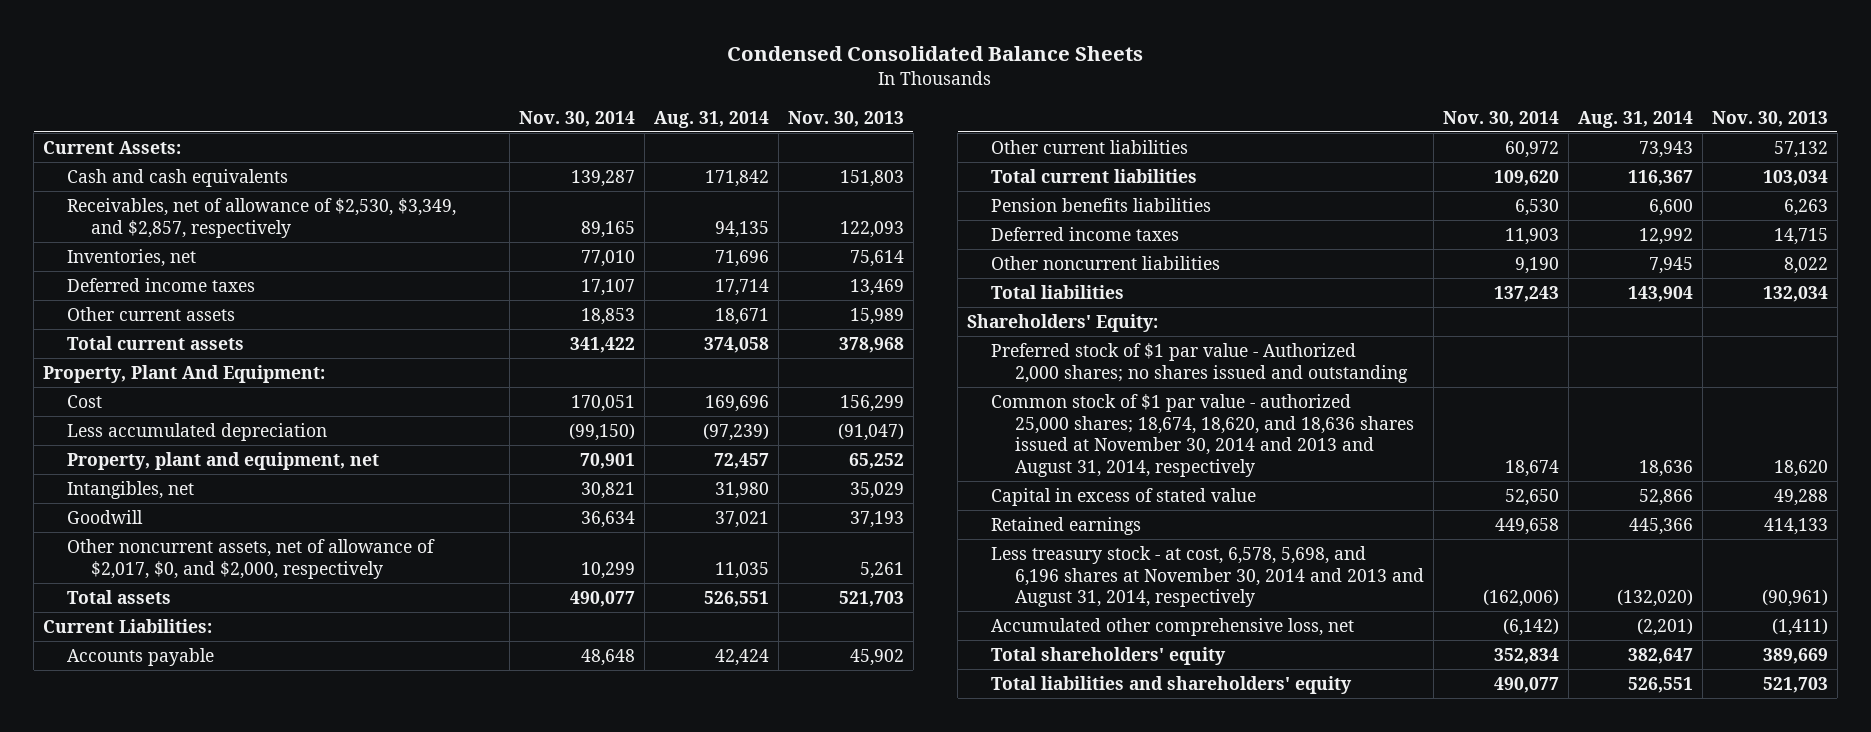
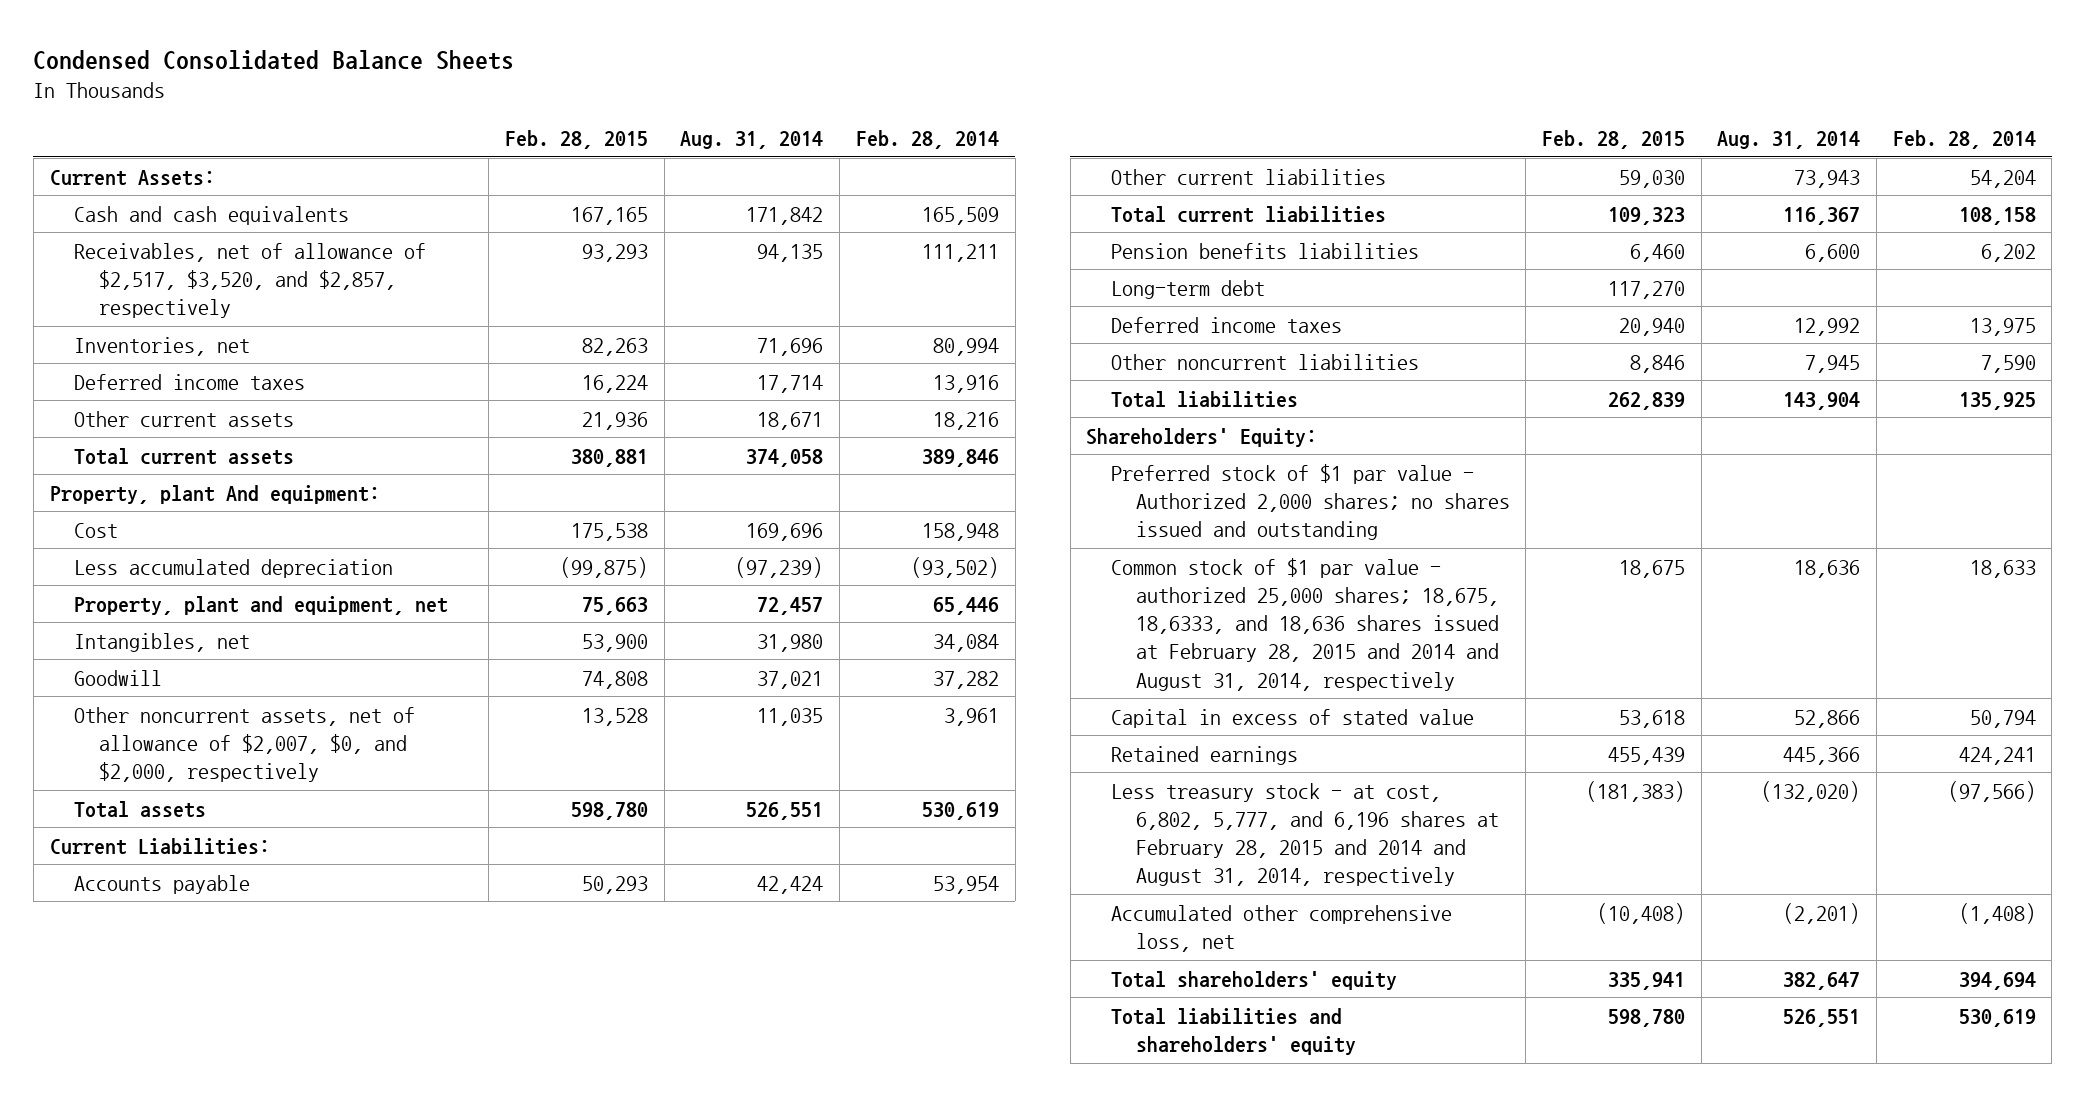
- | Nov. 30, 2014 | Aug. 31, 2014 | Nov. 30, 2013
+ | Feb. 28, 2015 | Aug. 31, 2014 | Feb. 28, 2014
- Receivables, net of allowance of $2,530, $3,349, and $2,857, respectively | 89,165 | 94,135 | 122,093
+ Receivables, net of allowance of $2,517, $3,520, and $2,857, respectively | 93,293 | 94,135 | 111,211
- Property, Plant And Equipment:
+ Property, plant And equipment:
- Other noncurrent assets, net of allowance of $2,017, $0, and $2,000, respectively | 10,299 | 11,035 | 5,261
+ Other noncurrent assets, net of allowance of $2,007, $0, and $2,000, respectively | 13,528 | 11,035 | 3,961
+ Long-term debt | 117,270 | |
- Common stock of $1 par value - authorized 25,000 shares; 18,674, 18,620, and 18,636 shares issued at November 30, 2014 and 2013 and August 31, 2014, respectively | 18,674 | 18,636 | 18,620
+ Common stock of $1 par value - authorized 25,000 shares; 18,675, 18,6333, and 18,636 shares issued at February 28, 2015 and 2014 and August 31, 2014, respectively | 18,675 | 18,636 | 18,633
- Less treasury stock - at cost, 6,578, 5,698, and 6,196 shares at November 30, 2014 and 2013 and August 31, 2014, respectively | (162,006) | (132,020) | (90,961)
+ Less treasury stock - at cost, 6,802, 5,777, and 6,196 shares at February 28, 2015 and 2014 and August 31, 2014, respectively | (181,383) | (132,020) | (97,566)

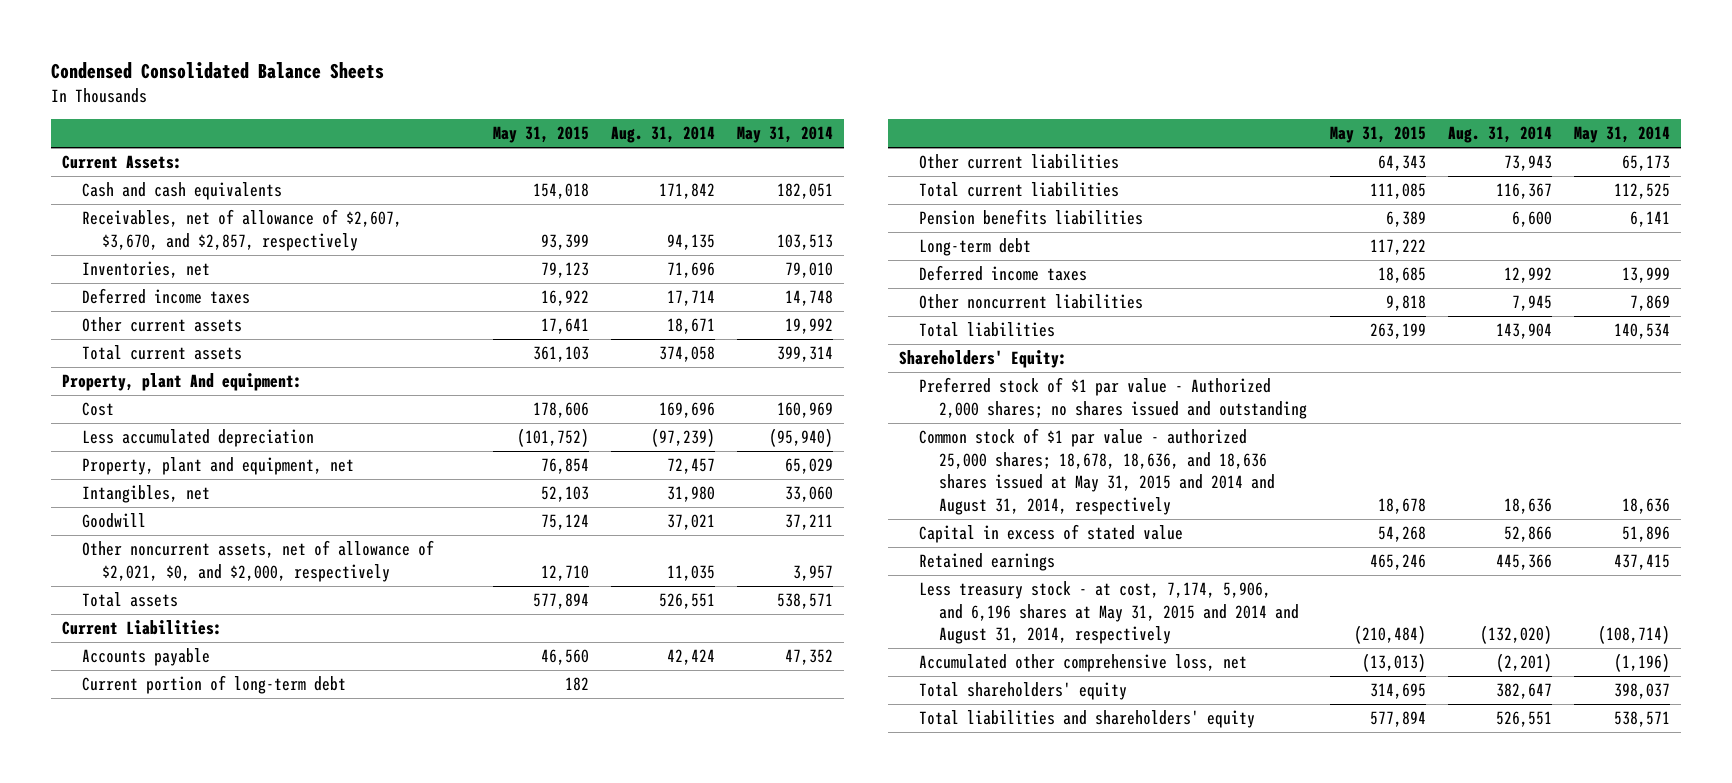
- | Feb. 28, 2015 | Aug. 31, 2014 | Feb. 28, 2014
+ | May 31, 2015 | Aug. 31, 2014 | May 31, 2014
- Receivables, net of allowance of $2,517, $3,520, and $2,857, respectively | 93,293 | 94,135 | 111,211
+ Receivables, net of allowance of $2,607, $3,670, and $2,857, respectively | 93,399 | 94,135 | 103,513
- Other noncurrent assets, net of allowance of $2,007, $0, and $2,000, respectively | 13,528 | 11,035 | 3,961
+ Other noncurrent assets, net of allowance of $2,021, $0, and $2,000, respectively | 12,710 | 11,035 | 3,957
+ Current portion of long-term debt | 182 | |
- Common stock of $1 par value - authorized 25,000 shares; 18,675, 18,6333, and 18,636 shares issued at February 28, 2015 and 2014 and August 31, 2014, respectively | 18,675 | 18,636 | 18,633
+ Common stock of $1 par value - authorized 25,000 shares; 18,678, 18,636, and 18,636 shares issued at May 31, 2015 and 2014 and August 31, 2014, respectively | 18,678 | 18,636 | 18,636
- Less treasury stock - at cost, 6,802, 5,777, and 6,196 shares at February 28, 2015 and 2014 and August 31, 2014, respectively | (181,383) | (132,020) | (97,566)
+ Less treasury stock - at cost, 7,174, 5,906, and 6,196 shares at May 31, 2015 and 2014 and August 31, 2014, respectively | (210,484) | (132,020) | (108,714)

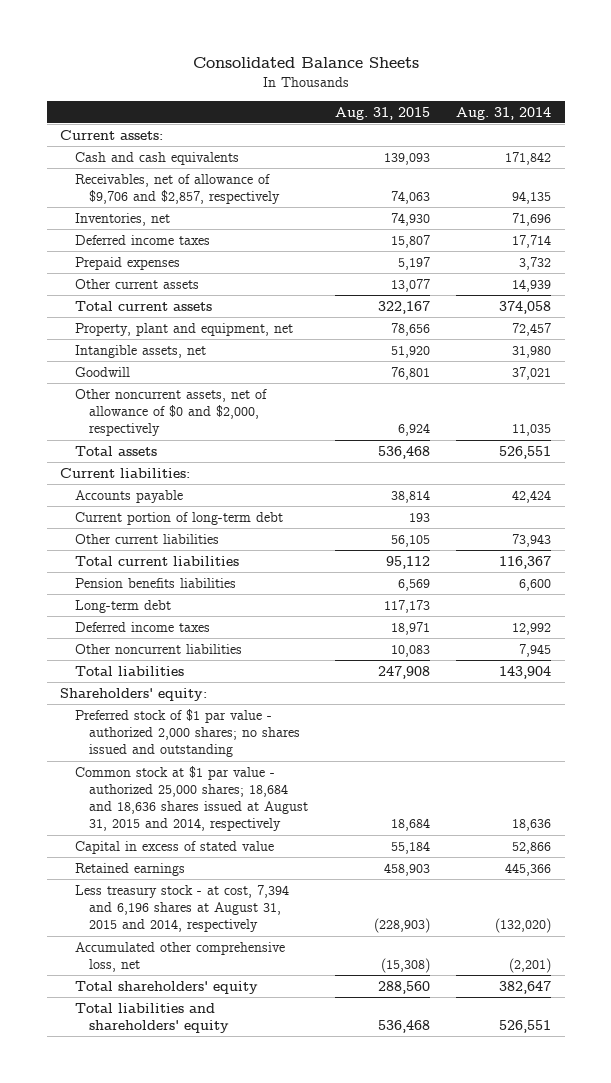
- Condensed Consolidated Balance Sheets
+ Consolidated Balance Sheets
- | May 31, 2015 | Aug. 31, 2014 | May 31, 2014
+ | Aug. 31, 2015 | Aug. 31, 2014
- Current Assets:
+ Current assets:
- Receivables, net of allowance of $2,607, $3,670, and $2,857, respectively | 93,399 | 94,135 | 103,513
+ Receivables, net of allowance of $9,706 and $2,857, respectively | 74,063 | 94,135
- Other current assets | 17,641 | 18,671 | 19,992
+ Prepaid expenses | 5,197 | 3,732
+ Other current assets | 13,077 | 14,939
- Property, plant And equipment:
- Cost | 178,606 | 169,696 | 160,969
- Less accumulated depreciation | (101,752) | (97,239) | (95,940)
- Intangibles, net | 52,103 | 31,980 | 33,060
+ Intangible assets, net | 51,920 | 31,980
- Other noncurrent assets, net of allowance of $2,021, $0, and $2,000, respectively | 12,710 | 11,035 | 3,957
+ Other noncurrent assets, net of allowance of $0 and $2,000, respectively | 6,924 | 11,035
- Current Liabilities:
+ Current liabilities:
- Shareholders' Equity:
- Preferred stock of $1 par value - Authorized 2,000 shares; no shares issued and outstanding
- Common stock of $1 par value - authorized 25,000 shares; 18,678, 18,636, and 18,636 shares issued at May 31, 2015 and 2014 and August 31, 2014, respectively | 18,678 | 18,636 | 18,636
+ Shareholders' equity:
+ Preferred stock of $1 par value - authorized 2,000 shares; no shares issued and outstanding
+ Common stock at $1 par value - authorized 25,000 shares; 18,684 and 18,636 shares issued at August 31, 2015 and 2014, respectively | 18,684 | 18,636
- Less treasury stock - at cost, 7,174, 5,906, and 6,196 shares at May 31, 2015 and 2014 and August 31, 2014, respectively | (210,484) | (132,020) | (108,714)
+ Less treasury stock - at cost, 7,394 and 6,196 shares at August 31, 2015 and 2014, respectively | (228,903) | (132,020)

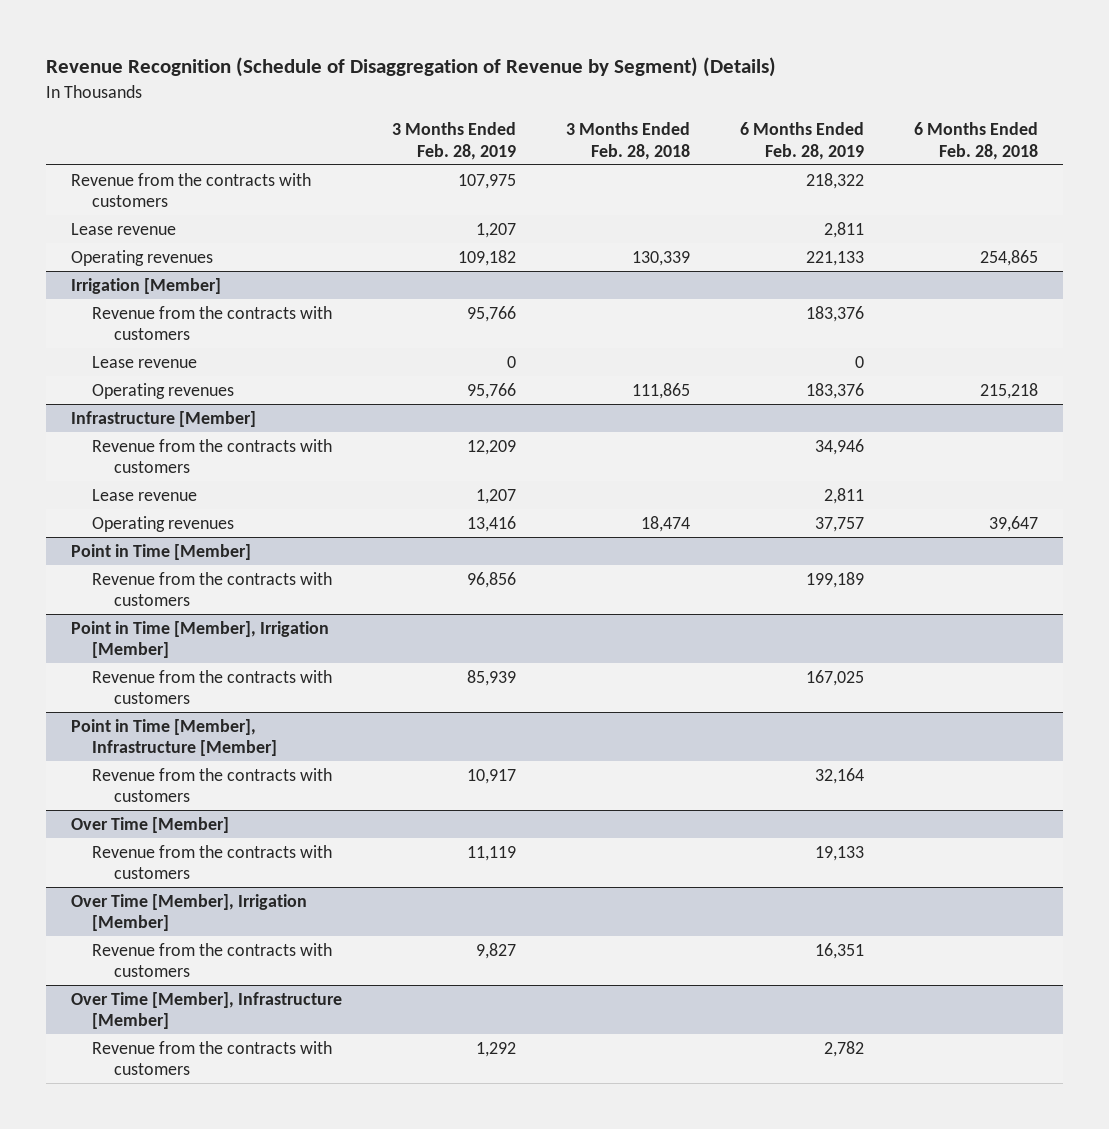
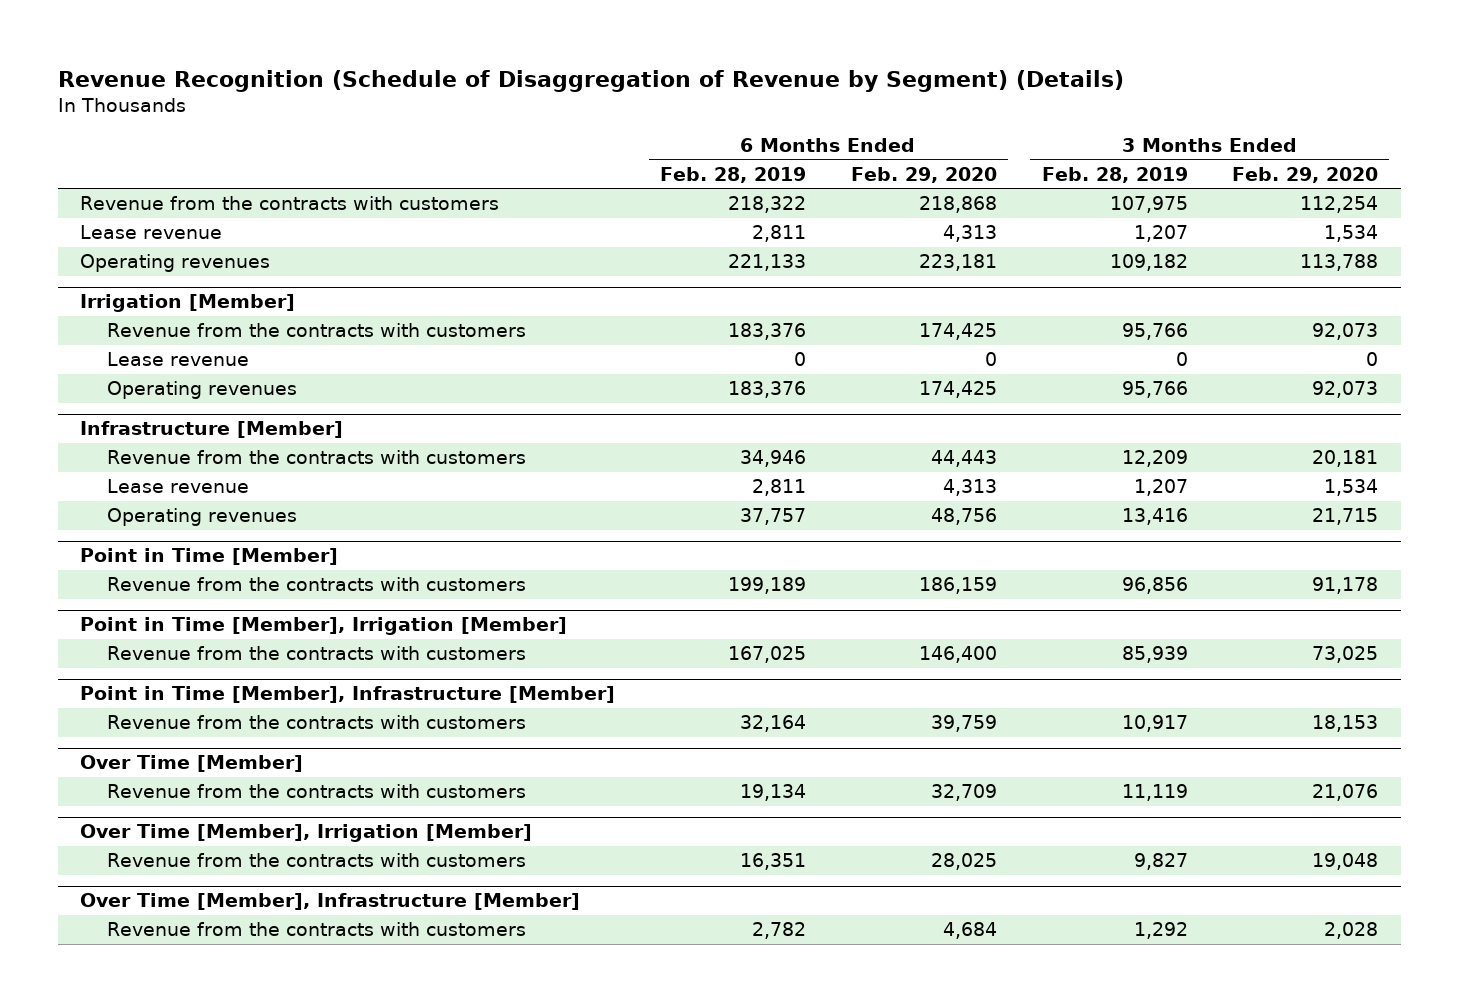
- | 3 Months Ended Feb. 28, 2019 | 3 Months Ended Feb. 28, 2018 | 6 Months Ended Feb. 28, 2019 | 6 Months Ended Feb. 28, 2018
+ | 6 Months Ended Feb. 28, 2019 | 6 Months Ended Feb. 29, 2020 | 3 Months Ended Feb. 28, 2019 | 3 Months Ended Feb. 29, 2020
@ Over Time [Member]
- Revenue from the contracts with customers | 11,119 | | 19,133 |
+ Revenue from the contracts with customers | 19,134 | 32,709 | 11,119 | 21,076

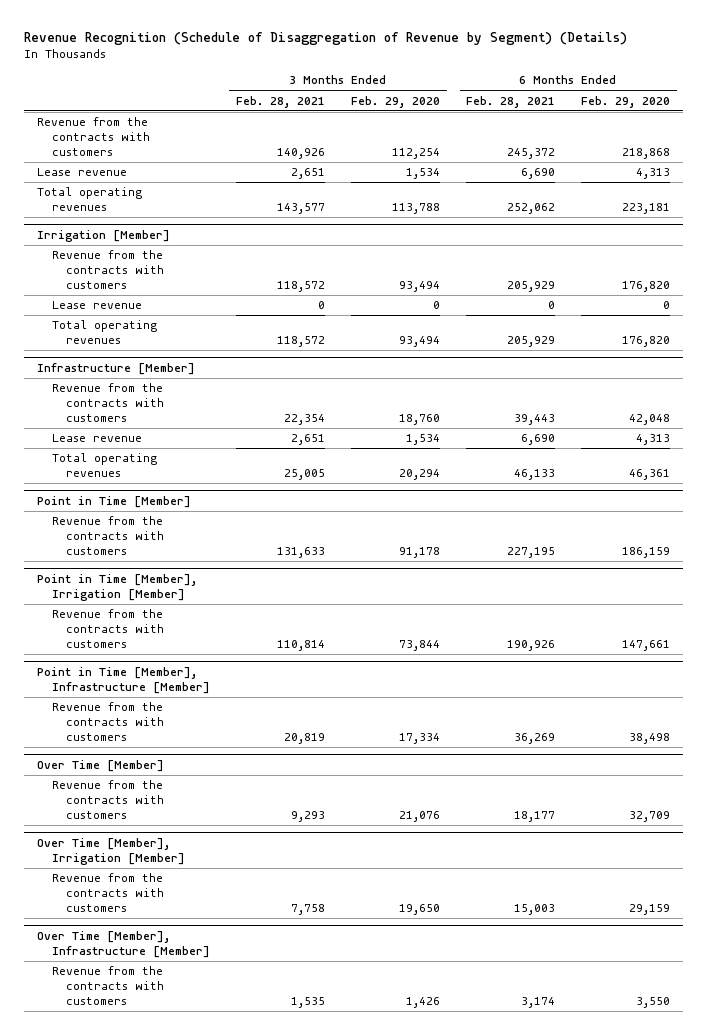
- | 6 Months Ended Feb. 28, 2019 | 6 Months Ended Feb. 29, 2020 | 3 Months Ended Feb. 28, 2019 | 3 Months Ended Feb. 29, 2020
+ | 3 Months Ended Feb. 28, 2021 | 3 Months Ended Feb. 29, 2020 | 6 Months Ended Feb. 28, 2021 | 6 Months Ended Feb. 29, 2020
- Operating revenues | 221,133 | 223,181 | 109,182 | 113,788
+ Total operating revenues | 143,577 | 113,788 | 252,062 | 223,181
@ Irrigation [Member]
- Revenue from the contracts with customers | 183,376 | 174,425 | 95,766 | 92,073
+ Revenue from the contracts with customers | 118,572 | 93,494 | 205,929 | 176,820
- Operating revenues | 183,376 | 174,425 | 95,766 | 92,073
+ Total operating revenues | 118,572 | 93,494 | 205,929 | 176,820
@ Infrastructure [Member]
- Revenue from the contracts with customers | 34,946 | 44,443 | 12,209 | 20,181
+ Revenue from the contracts with customers | 22,354 | 18,760 | 39,443 | 42,048
- Operating revenues | 37,757 | 48,756 | 13,416 | 21,715
+ Total operating revenues | 25,005 | 20,294 | 46,133 | 46,361
@ Point in Time [Member], Irrigation [Member]
- Revenue from the contracts with customers | 167,025 | 146,400 | 85,939 | 73,025
+ Revenue from the contracts with customers | 110,814 | 73,844 | 190,926 | 147,661
@ Point in Time [Member], Infrastructure [Member]
- Revenue from the contracts with customers | 32,164 | 39,759 | 10,917 | 18,153
+ Revenue from the contracts with customers | 20,819 | 17,334 | 36,269 | 38,498
@ Over Time [Member], Irrigation [Member]
- Revenue from the contracts with customers | 16,351 | 28,025 | 9,827 | 19,048
+ Revenue from the contracts with customers | 7,758 | 19,650 | 15,003 | 29,159
@ Over Time [Member], Infrastructure [Member]
- Revenue from the contracts with customers | 2,782 | 4,684 | 1,292 | 2,028
+ Revenue from the contracts with customers | 1,535 | 1,426 | 3,174 | 3,550

